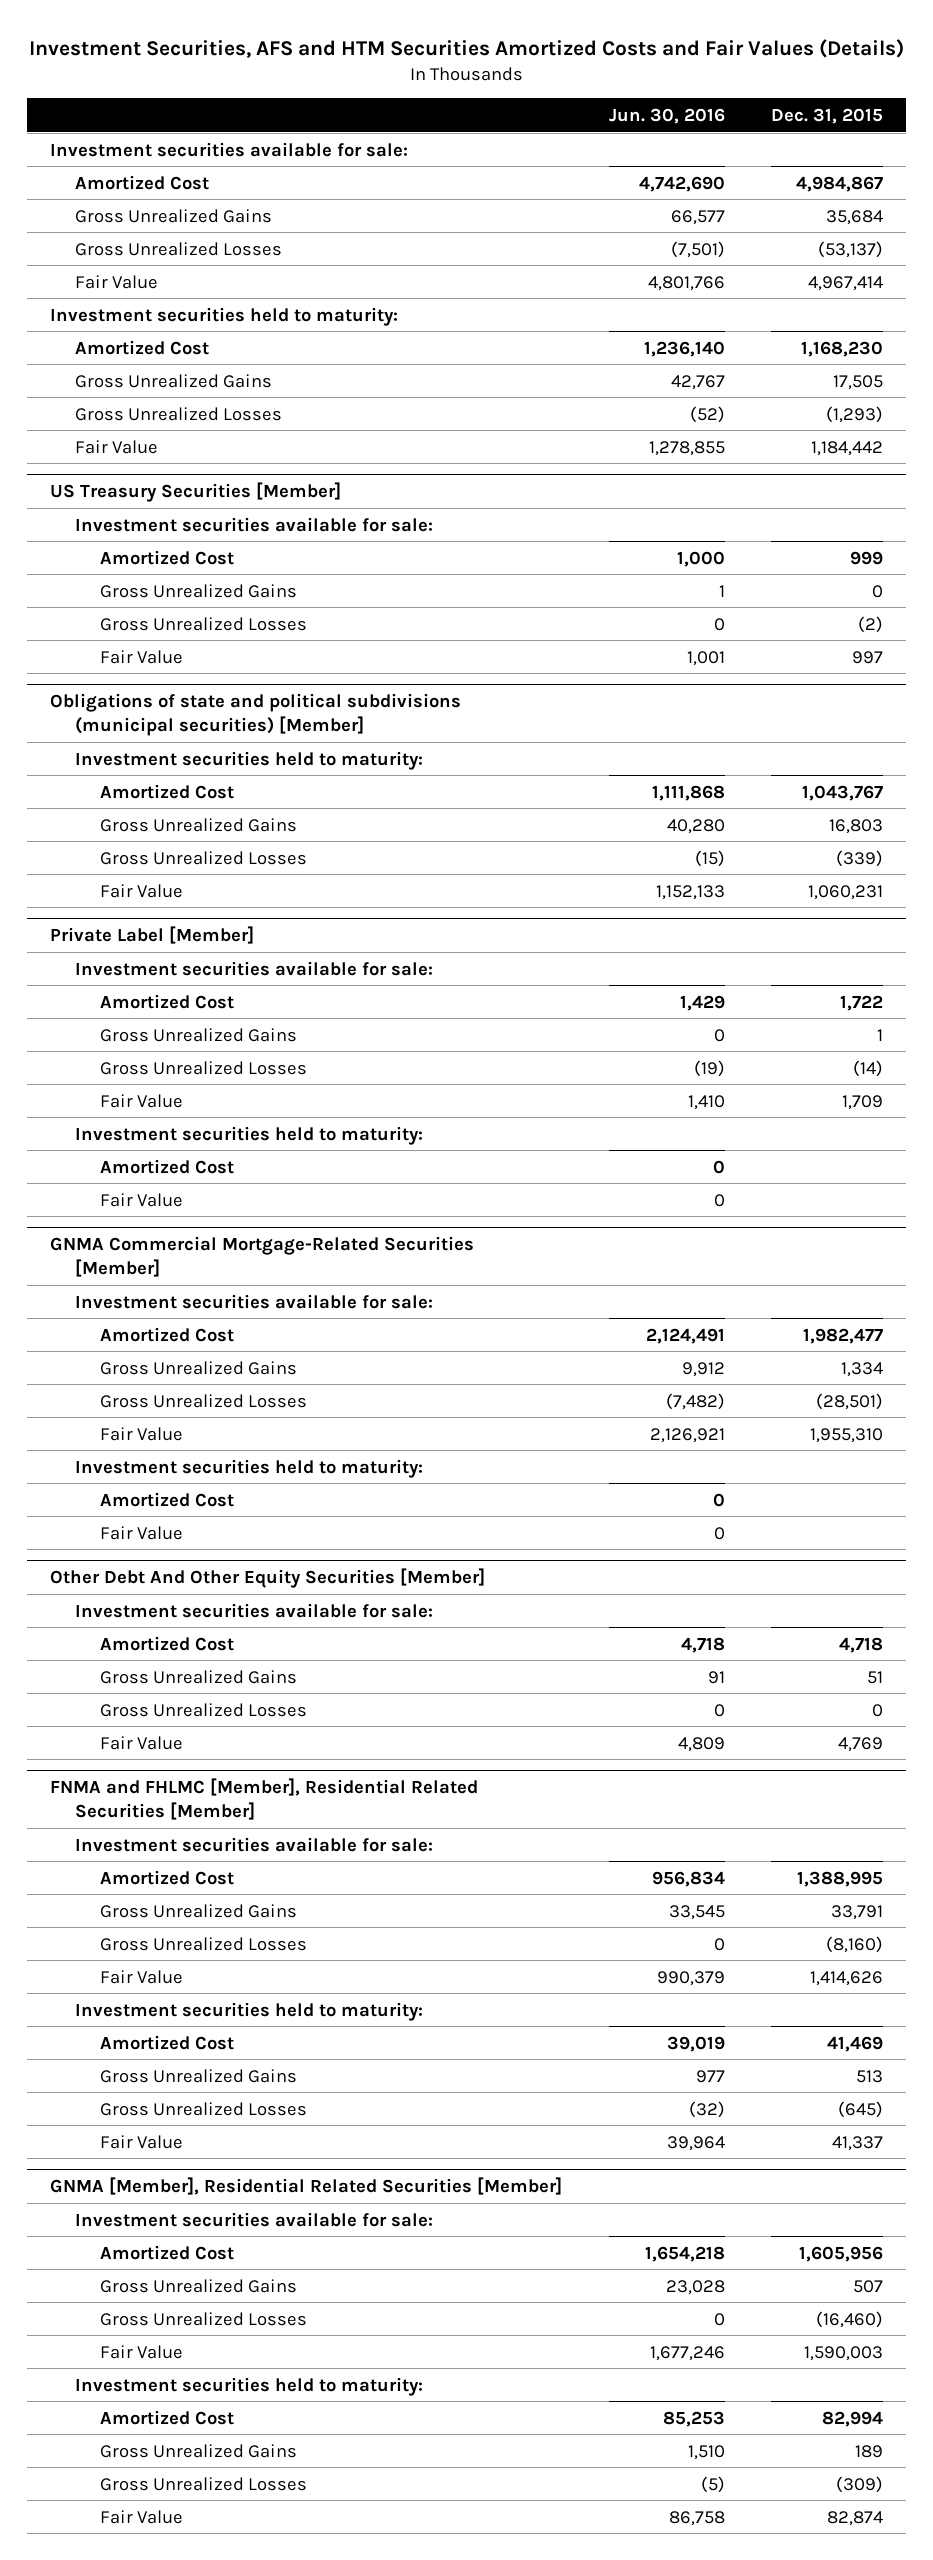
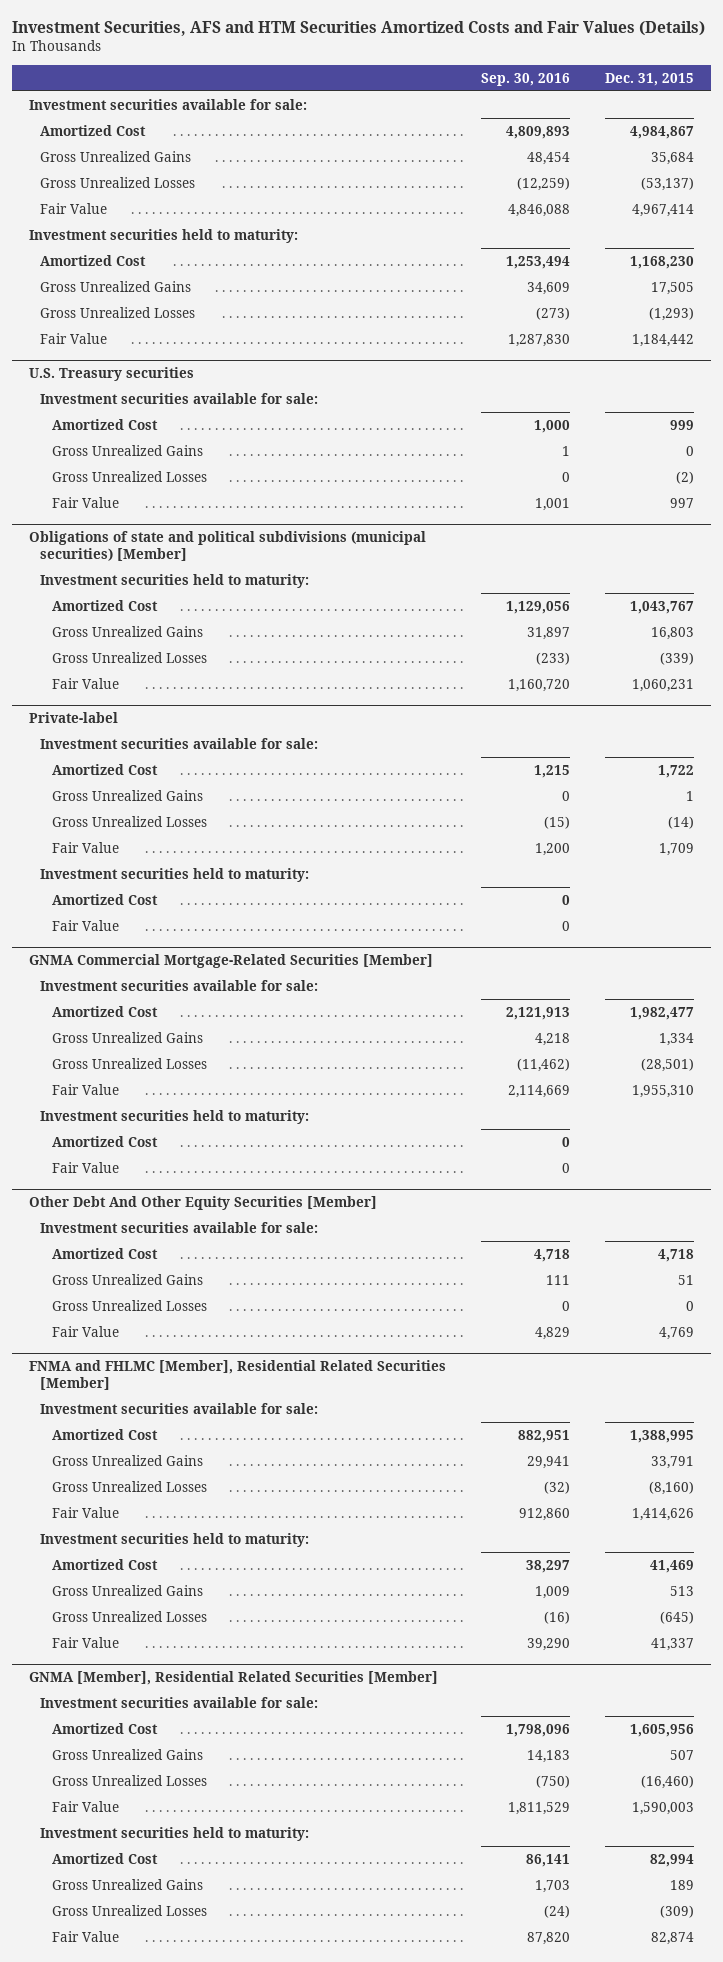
- | Jun. 30, 2016 | Dec. 31, 2015
+ | Sep. 30, 2016 | Dec. 31, 2015
- US Treasury Securities [Member]
+ U.S. Treasury securities
- Private Label [Member]
+ Private-label

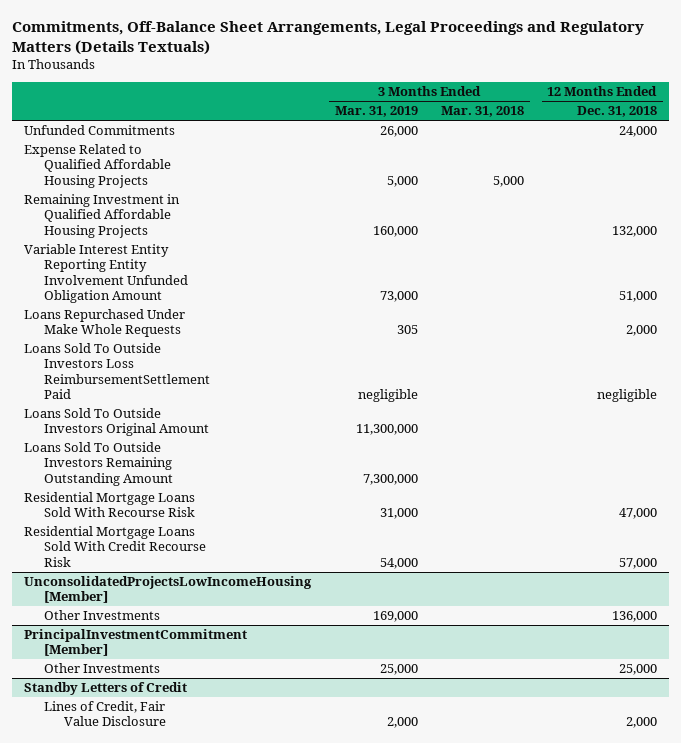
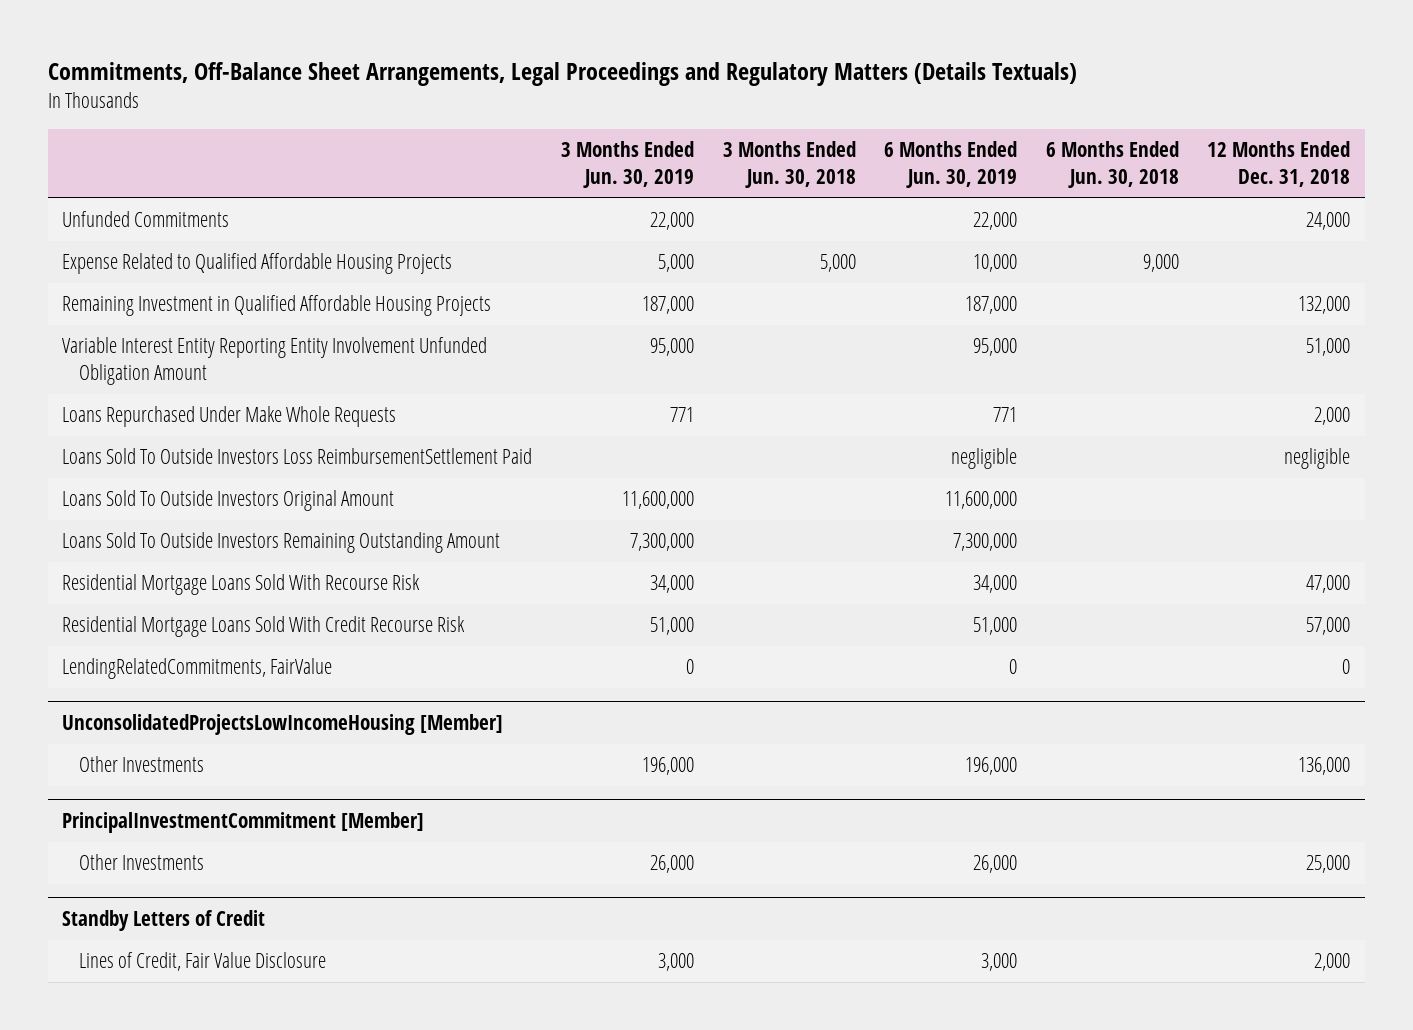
- | 3 Months Ended Mar. 31, 2019 | 3 Months Ended Mar. 31, 2018 | 12 Months Ended Dec. 31, 2018
+ | 3 Months Ended Jun. 30, 2019 | 3 Months Ended Jun. 30, 2018 | 6 Months Ended Jun. 30, 2019 | 6 Months Ended Jun. 30, 2018 | 12 Months Ended Dec. 31, 2018
+ LendingRelatedCommitments, FairValue | 0 | | 0 | | 0

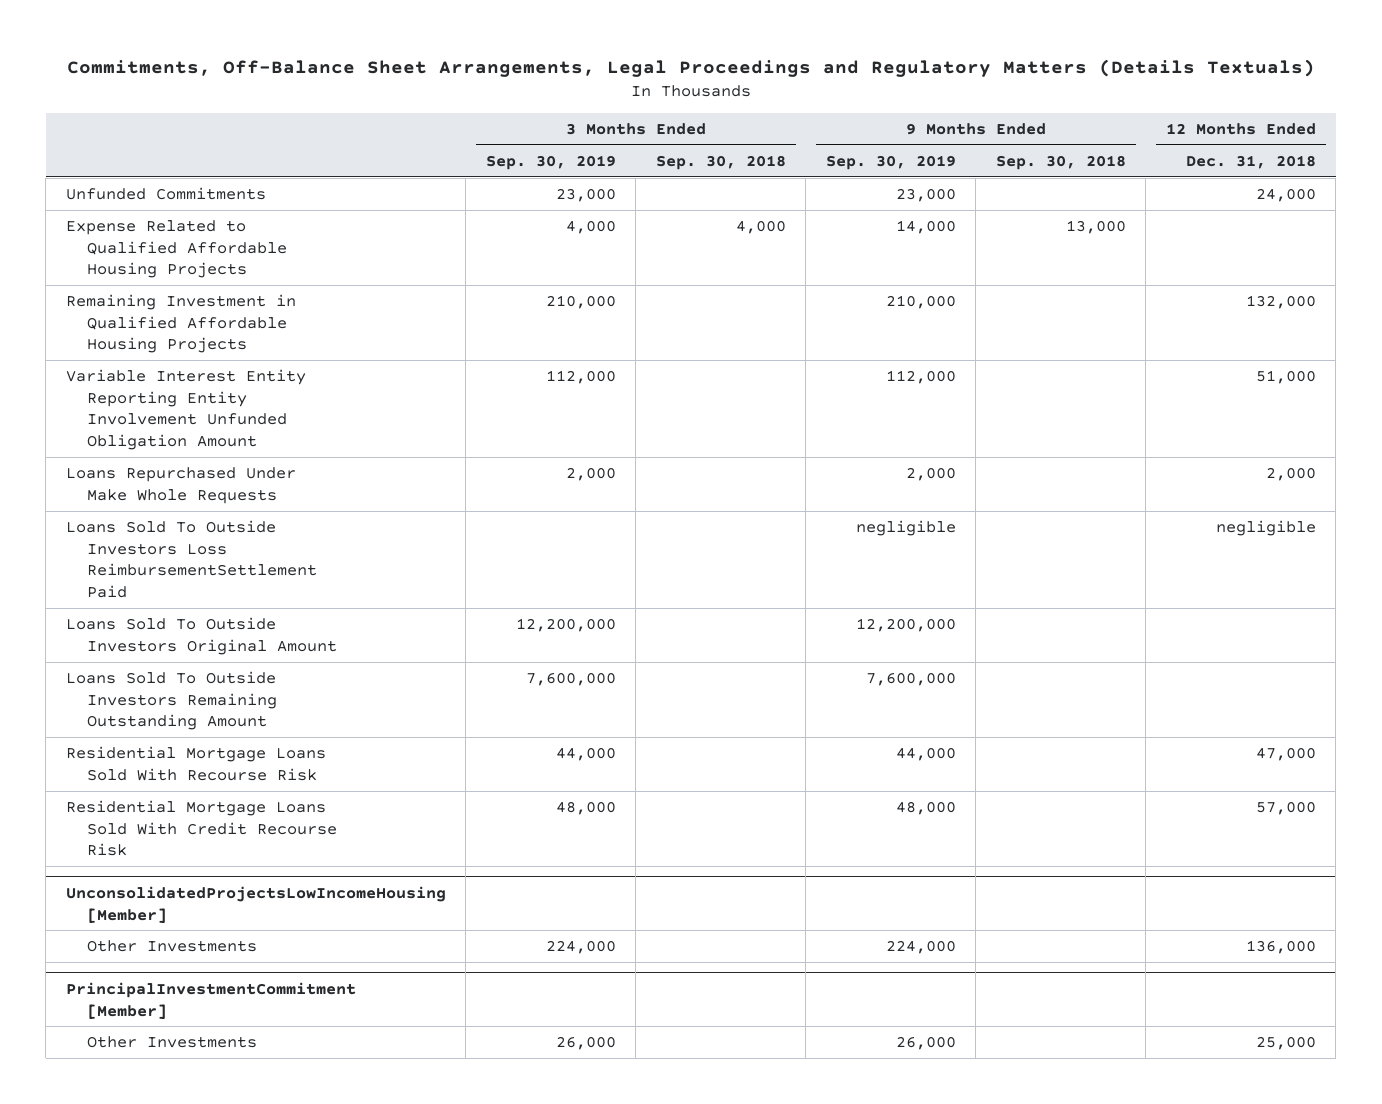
- | 3 Months Ended Jun. 30, 2019 | 3 Months Ended Jun. 30, 2018 | 6 Months Ended Jun. 30, 2019 | 6 Months Ended Jun. 30, 2018 | 12 Months Ended Dec. 31, 2018
+ | 3 Months Ended Sep. 30, 2019 | 3 Months Ended Sep. 30, 2018 | 9 Months Ended Sep. 30, 2019 | 9 Months Ended Sep. 30, 2018 | 12 Months Ended Dec. 31, 2018
- LendingRelatedCommitments, FairValue | 0 | | 0 | | 0
- Standby Letters of Credit
- Lines of Credit, Fair Value Disclosure | 3,000 | | 3,000 | | 2,000

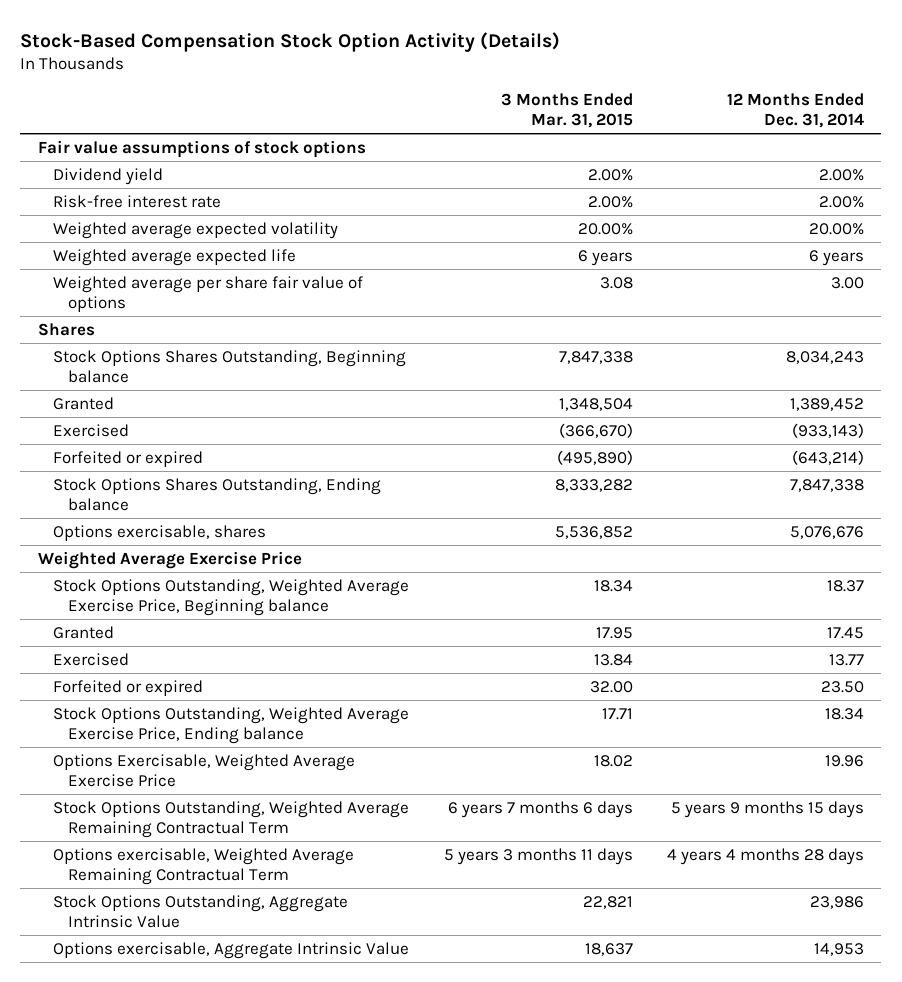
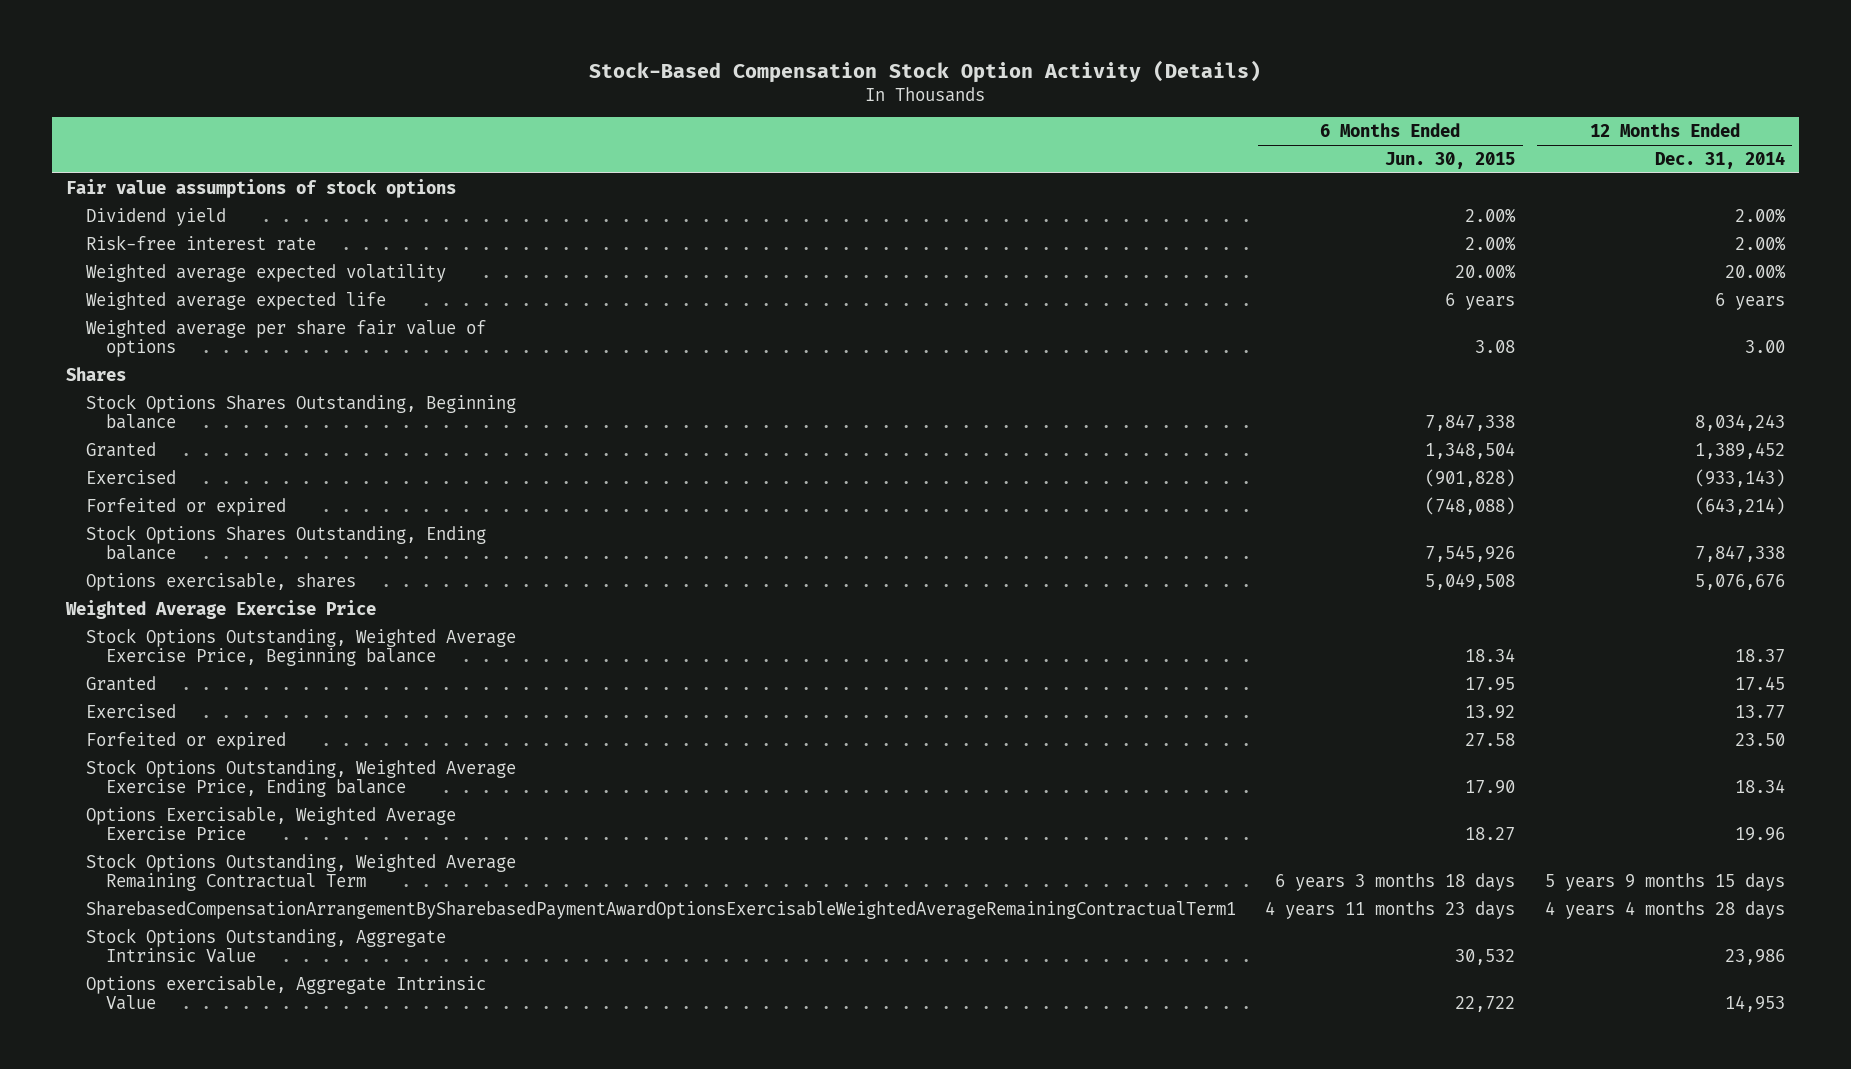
- | 3 Months Ended Mar. 31, 2015 | 12 Months Ended Dec. 31, 2014
+ | 6 Months Ended Jun. 30, 2015 | 12 Months Ended Dec. 31, 2014
- Options exercisable, Weighted Average Remaining Contractual Term | 5 years 3 months 11 days | 4 years 4 months 28 days
+ SharebasedCompensationArrangementBySharebasedPaymentAwardOptionsExercisableWeightedAverageRemainingContractualTerm1 | 4 years 11 months 23 days | 4 years 4 months 28 days

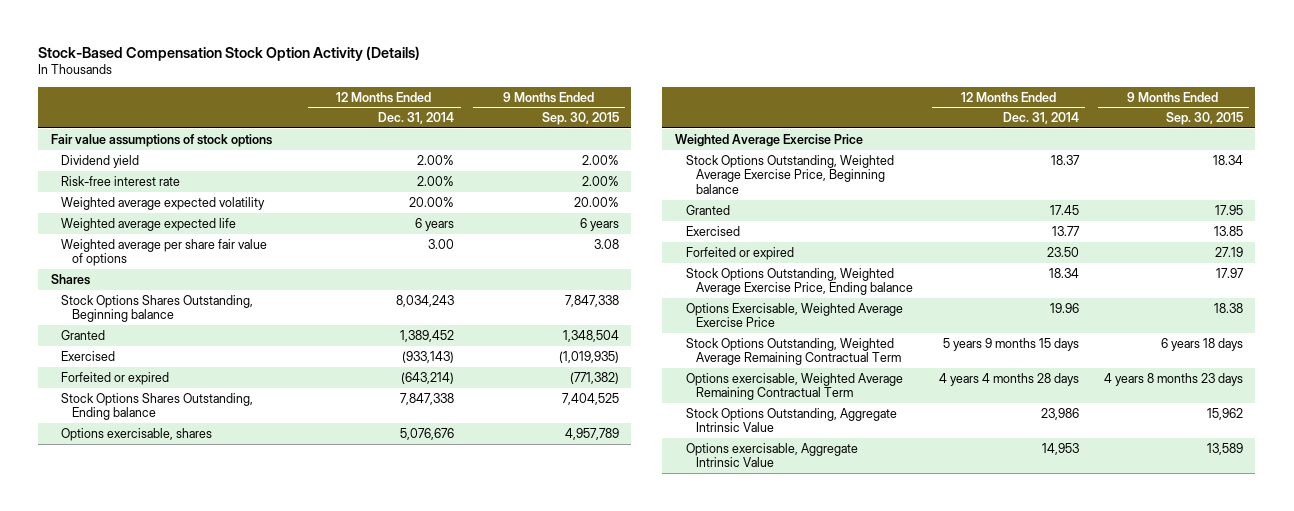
- | 6 Months Ended Jun. 30, 2015 | 12 Months Ended Dec. 31, 2014
+ | 12 Months Ended Dec. 31, 2014 | 9 Months Ended Sep. 30, 2015
- SharebasedCompensationArrangementBySharebasedPaymentAwardOptionsExercisableWeightedAverageRemainingContractualTerm1 | 4 years 11 months 23 days | 4 years 4 months 28 days
+ Options exercisable, Weighted Average Remaining Contractual Term | 4 years 4 months 28 days | 4 years 8 months 23 days

